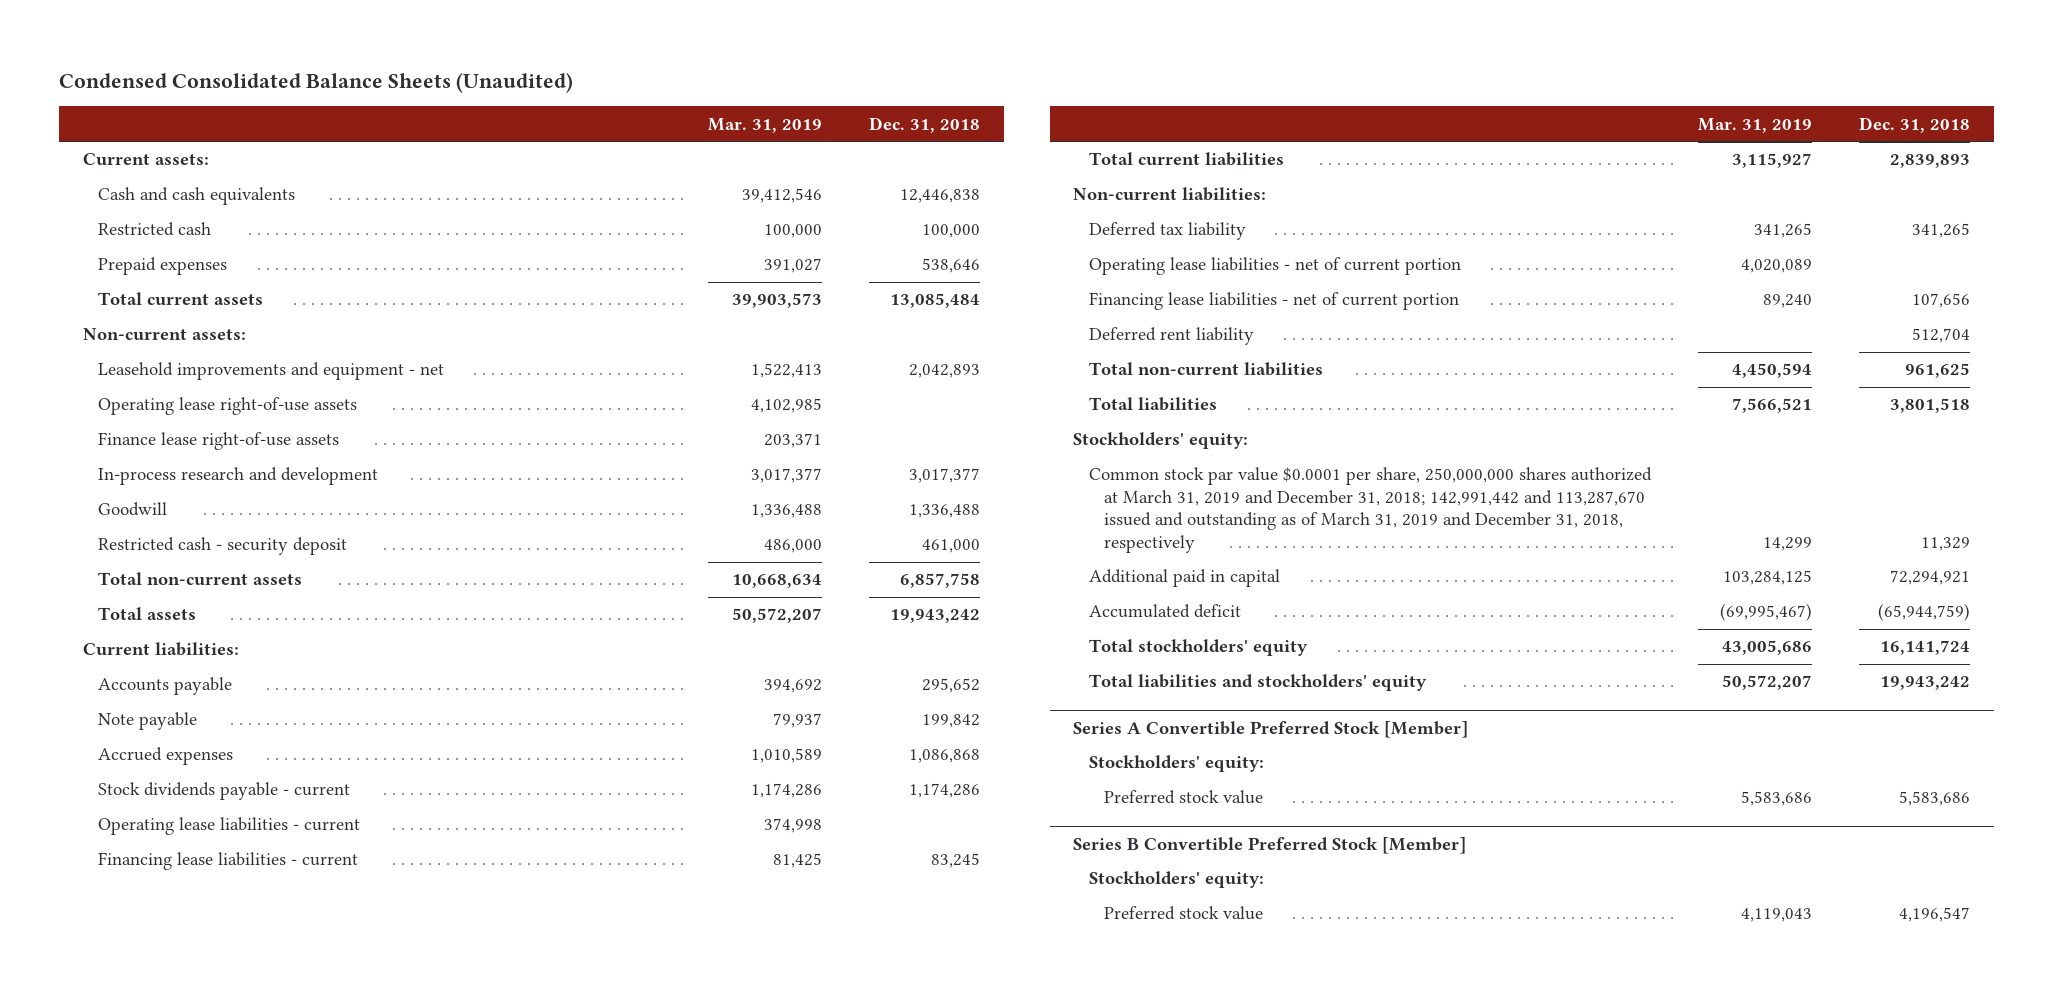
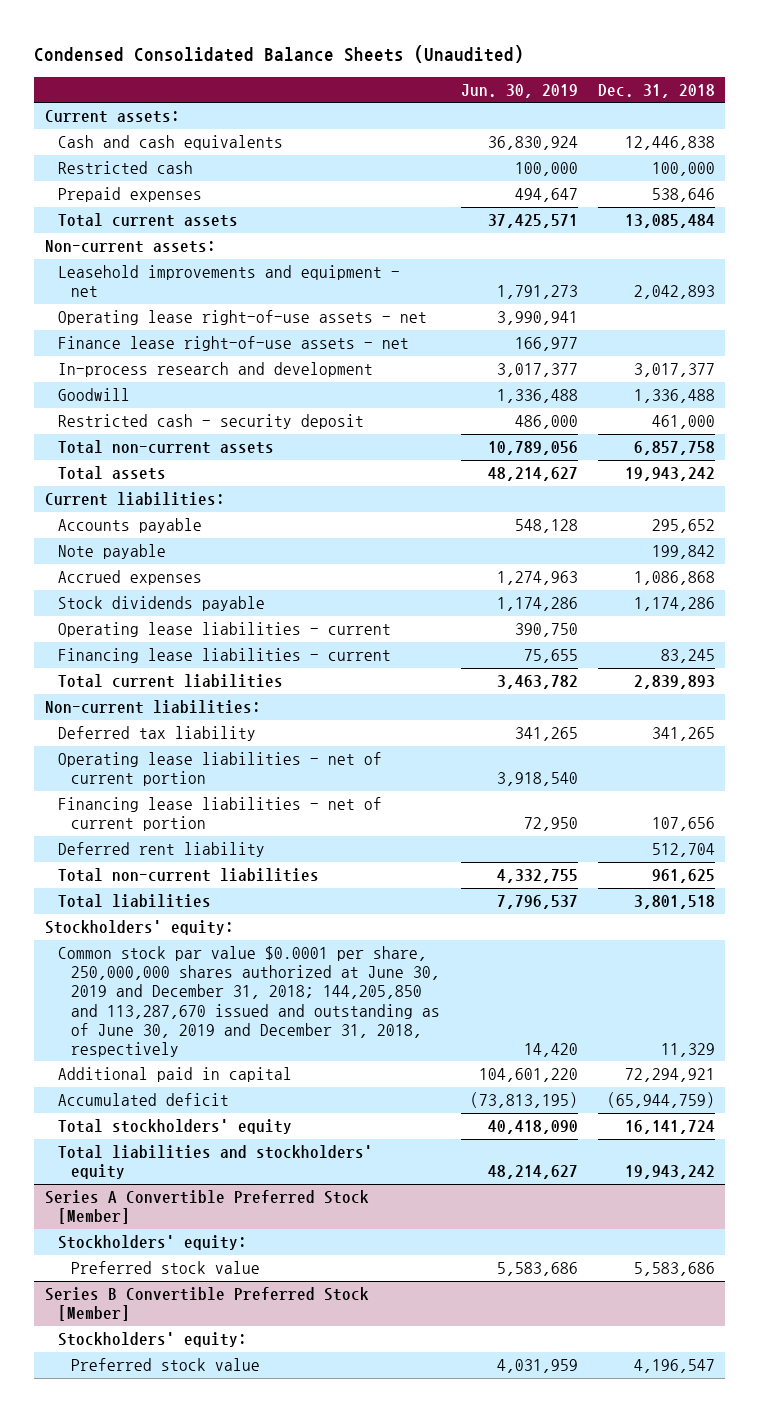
- | Mar. 31, 2019 | Dec. 31, 2018
+ | Jun. 30, 2019 | Dec. 31, 2018
- Operating lease right-of-use assets | 4,102,985 |
- Finance lease right-of-use assets | 203,371 |
+ Operating lease right-of-use assets - net | 3,990,941 |
+ Finance lease right-of-use assets - net | 166,977 |
- Stock dividends payable - current | 1,174,286 | 1,174,286
+ Stock dividends payable | 1,174,286 | 1,174,286
- Common stock par value $0.0001 per share, 250,000,000 shares authorized at March 31, 2019 and December 31, 2018; 142,991,442 and 113,287,670 issued and outstanding as of March 31, 2019 and December 31, 2018, respectively | 14,299 | 11,329
+ Common stock par value $0.0001 per share, 250,000,000 shares authorized at June 30, 2019 and December 31, 2018; 144,205,850 and 113,287,670 issued and outstanding as of June 30, 2019 and December 31, 2018, respectively | 14,420 | 11,329

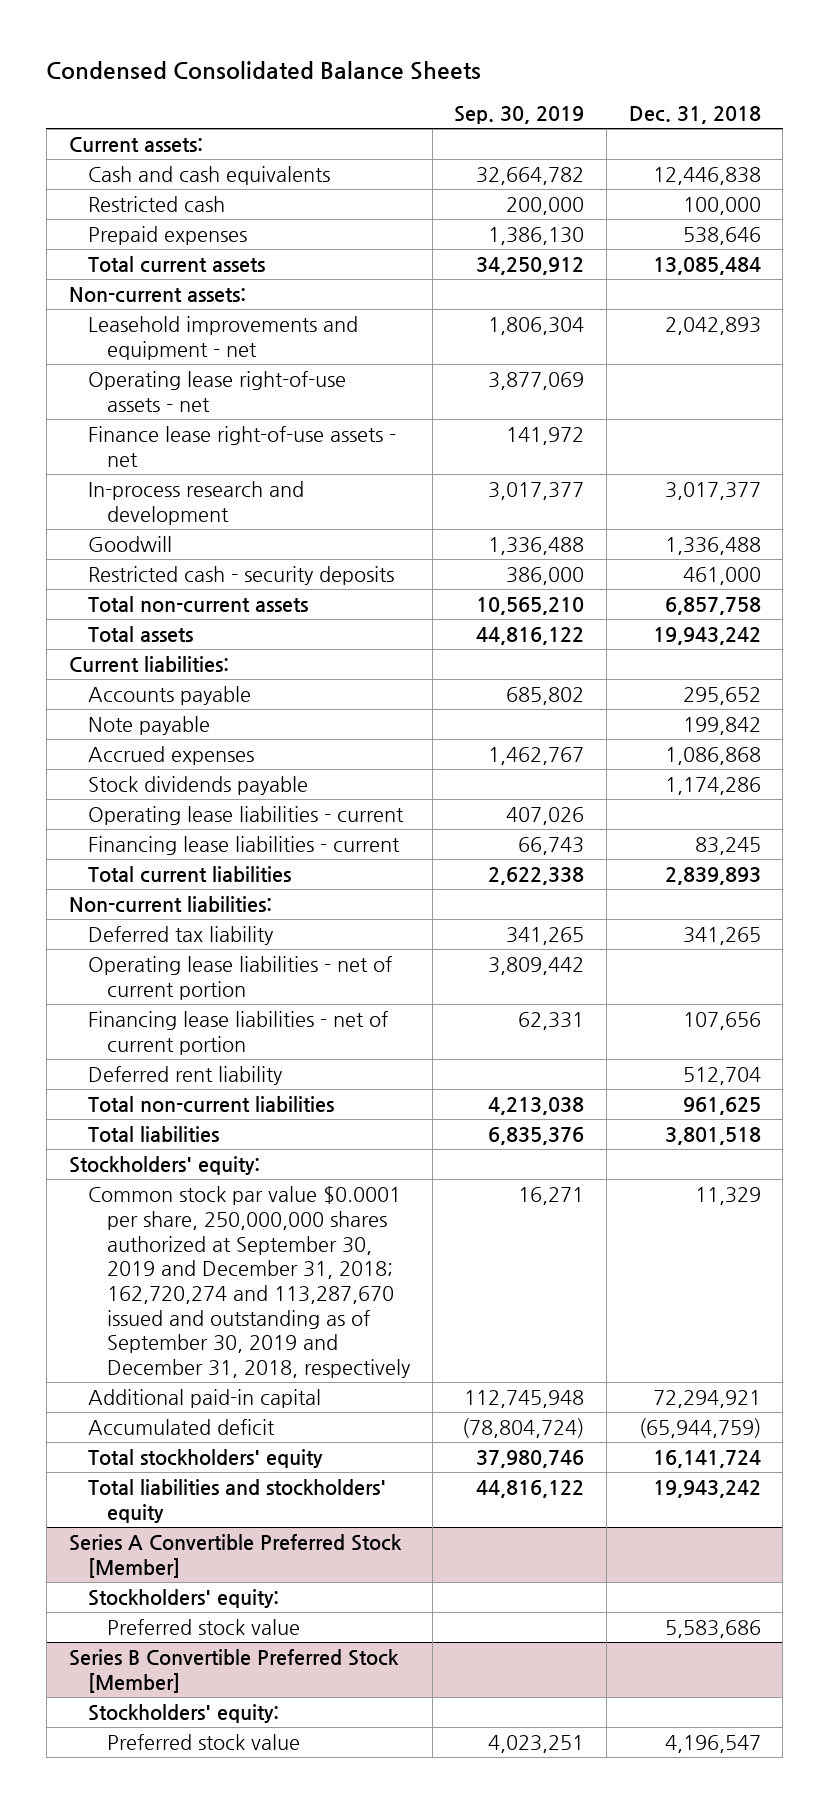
- Condensed Consolidated Balance Sheets (Unaudited)
+ Condensed Consolidated Balance Sheets
- | Jun. 30, 2019 | Dec. 31, 2018
+ | Sep. 30, 2019 | Dec. 31, 2018
- Restricted cash - security deposit | 486,000 | 461,000
+ Restricted cash - security deposits | 386,000 | 461,000
- Common stock par value $0.0001 per share, 250,000,000 shares authorized at June 30, 2019 and December 31, 2018; 144,205,850 and 113,287,670 issued and outstanding as of June 30, 2019 and December 31, 2018, respectively | 14,420 | 11,329
- Additional paid in capital | 104,601,220 | 72,294,921
+ Common stock par value $0.0001 per share, 250,000,000 shares authorized at September 30, 2019 and December 31, 2018; 162,720,274 and 113,287,670 issued and outstanding as of September 30, 2019 and December 31, 2018, respectively | 16,271 | 11,329
+ Additional paid-in capital | 112,745,948 | 72,294,921

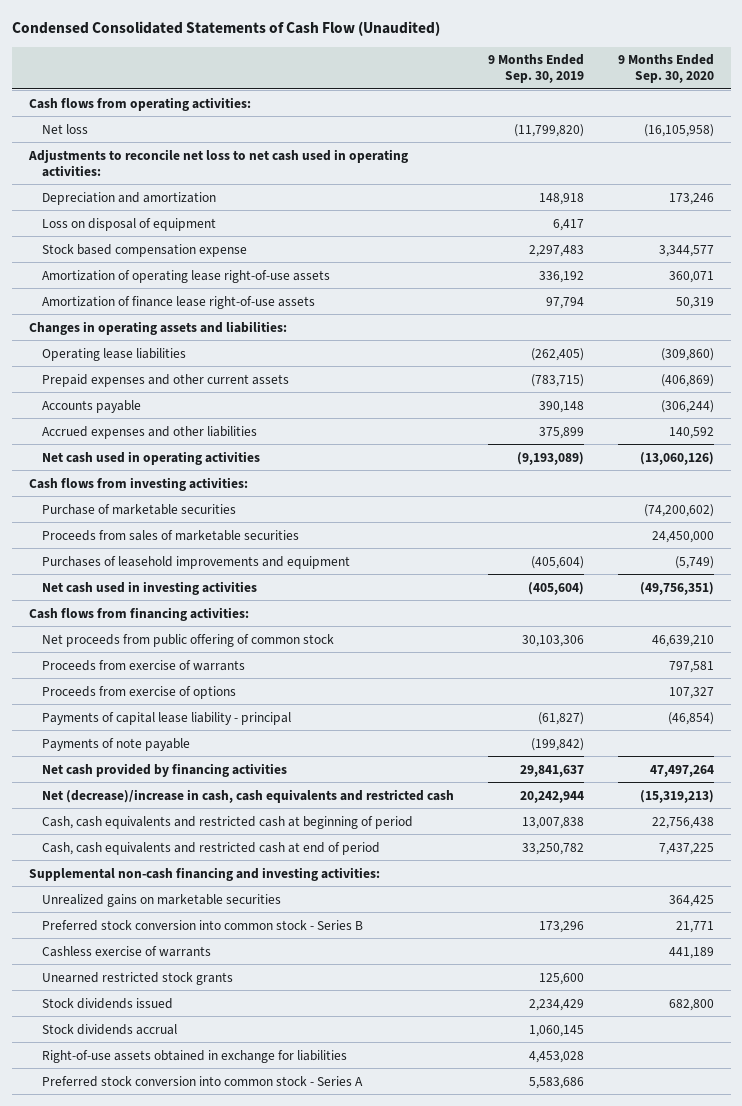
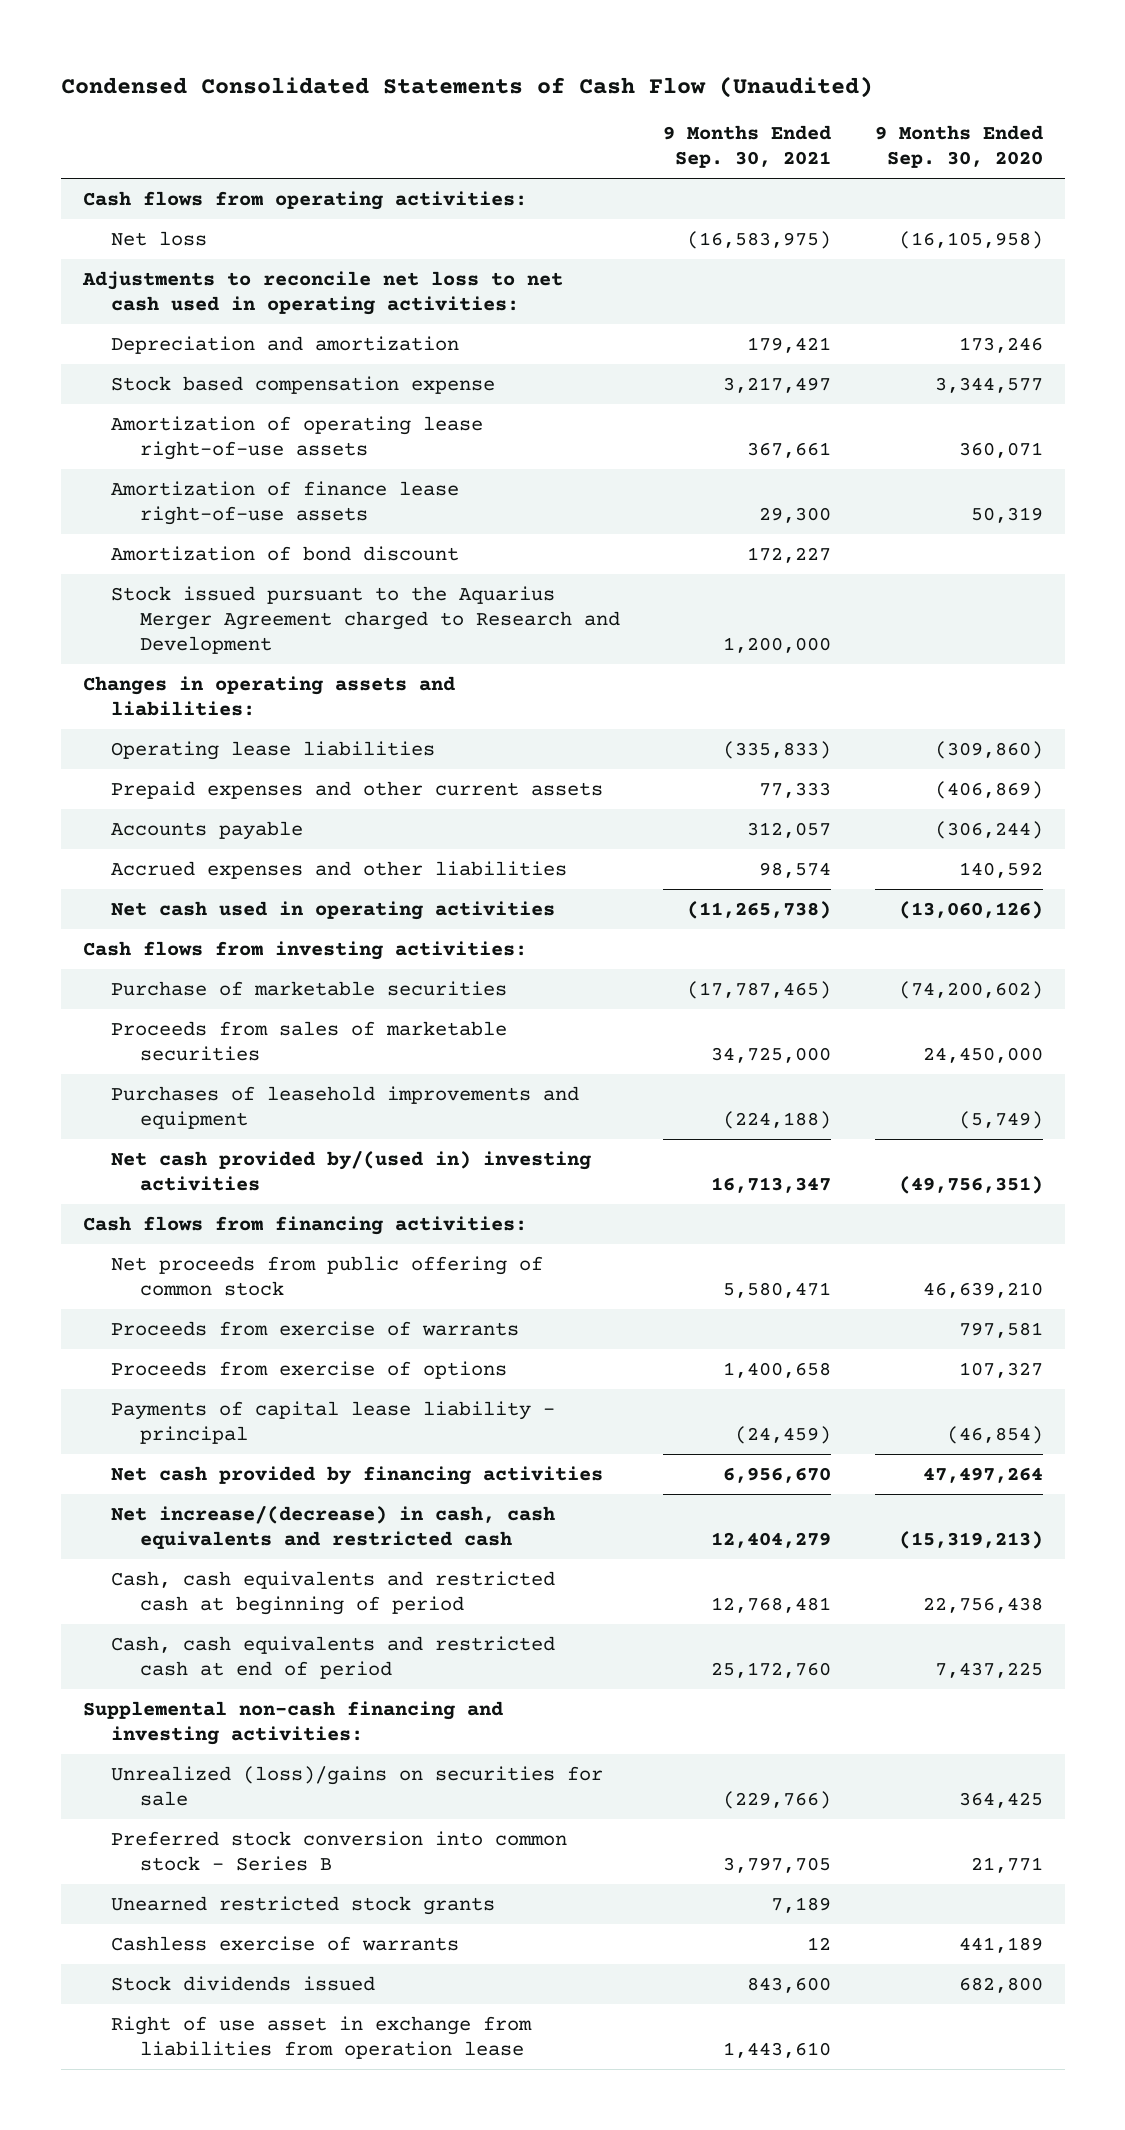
- | 9 Months Ended Sep. 30, 2019 | 9 Months Ended Sep. 30, 2020
+ | 9 Months Ended Sep. 30, 2021 | 9 Months Ended Sep. 30, 2020
- Loss on disposal of equipment | 6,417 |
+ Amortization of bond discount | 172,227 |
+ Stock issued pursuant to the Aquarius Merger Agreement charged to Research and Development | 1,200,000 |
- Net cash used in investing activities | (405,604) | (49,756,351)
+ Net cash provided by/(used in) investing activities | 16,713,347 | (49,756,351)
- Payments of note payable | (199,842) |
- Net (decrease)/increase in cash, cash equivalents and restricted cash | 20,242,944 | (15,319,213)
+ Net increase/(decrease) in cash, cash equivalents and restricted cash | 12,404,279 | (15,319,213)
- Unrealized gains on marketable securities | | 364,425
+ Unrealized (loss)/gains on securities for sale | (229,766) | 364,425
moved down: Cashless exercise of warrants | 12 | 441,189
- Stock dividends accrual | 1,060,145 |
- Right-of-use assets obtained in exchange for liabilities | 4,453,028 |
- Preferred stock conversion into common stock - Series A | 5,583,686 |
+ Right of use asset in exchange from liabilities from operation lease | 1,443,610 |

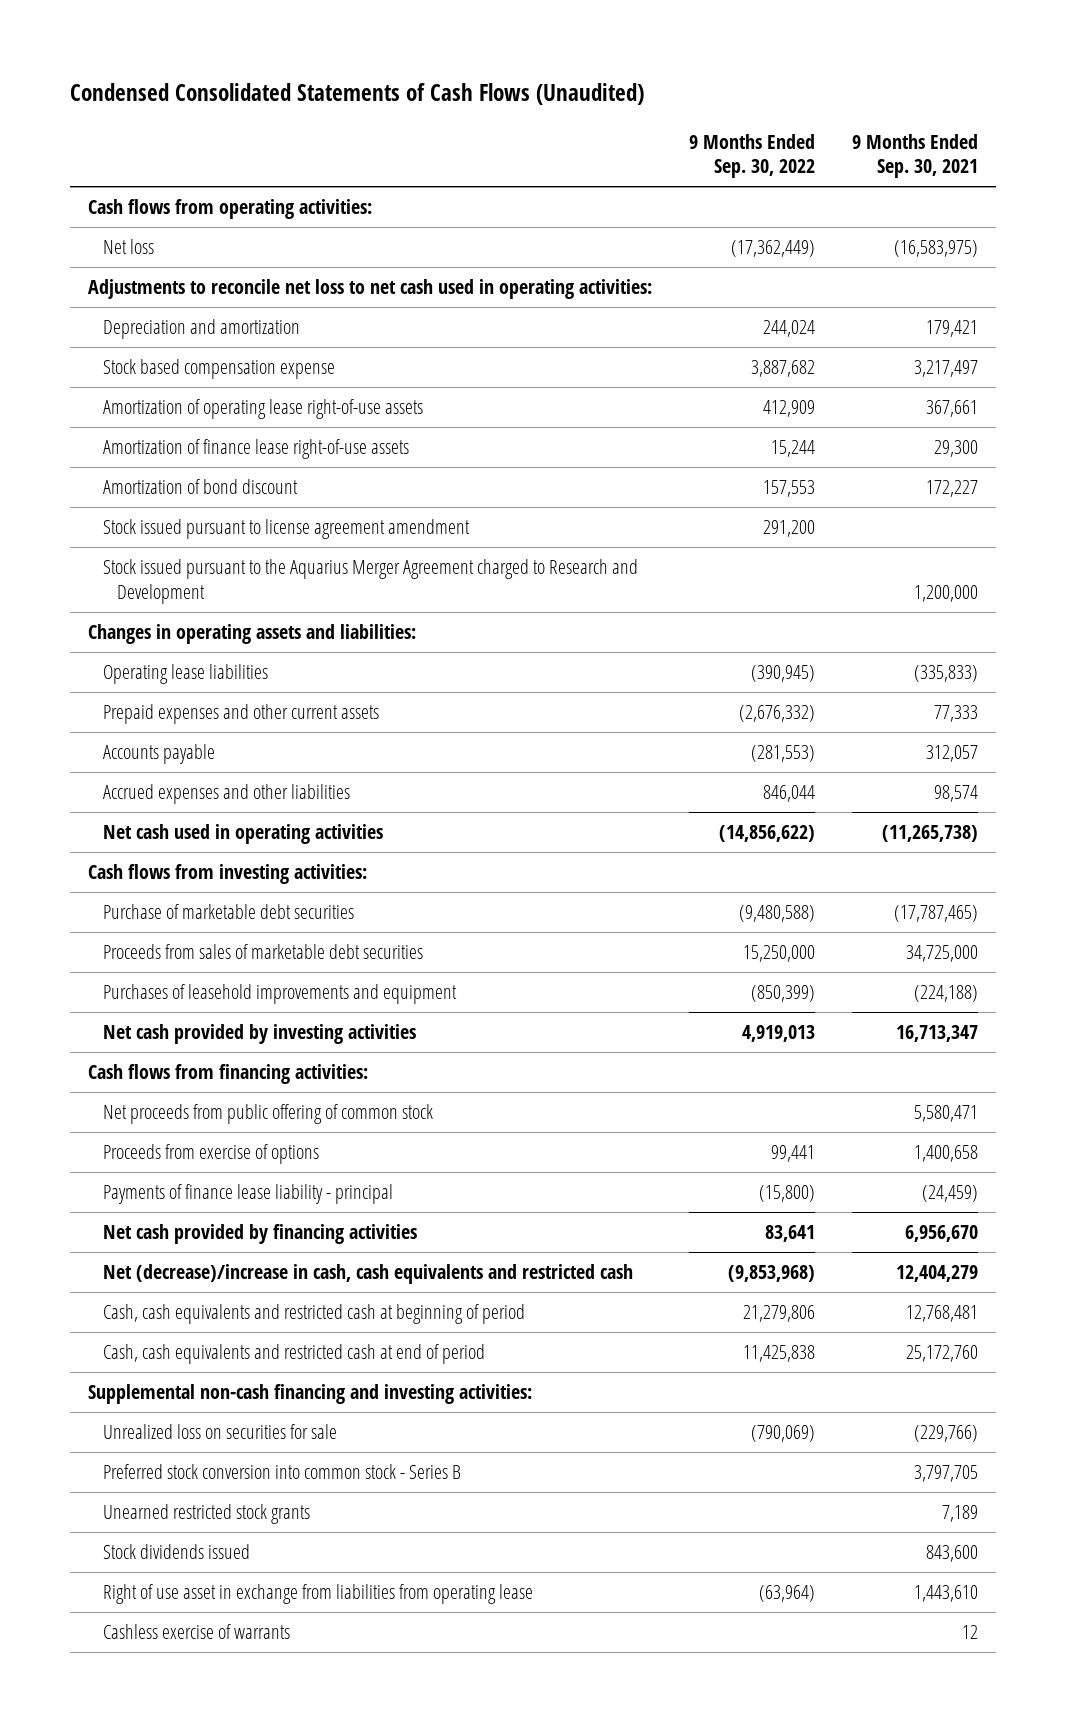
- Condensed Consolidated Statements of Cash Flow (Unaudited)
+ Condensed Consolidated Statements of Cash Flows (Unaudited)
- | 9 Months Ended Sep. 30, 2021 | 9 Months Ended Sep. 30, 2020
+ | 9 Months Ended Sep. 30, 2022 | 9 Months Ended Sep. 30, 2021
+ Stock issued pursuant to license agreement amendment | 291,200 |
- Purchase of marketable securities | (17,787,465) | (74,200,602)
- Proceeds from sales of marketable securities | 34,725,000 | 24,450,000
+ Purchase of marketable debt securities | (9,480,588) | (17,787,465)
+ Proceeds from sales of marketable debt securities | 15,250,000 | 34,725,000
- Net cash provided by/(used in) investing activities | 16,713,347 | (49,756,351)
+ Net cash provided by investing activities | 4,919,013 | 16,713,347
- Proceeds from exercise of warrants | | 797,581
- Payments of capital lease liability - principal | (24,459) | (46,854)
+ Payments of finance lease liability - principal | (15,800) | (24,459)
- Net increase/(decrease) in cash, cash equivalents and restricted cash | 12,404,279 | (15,319,213)
+ Net (decrease)/increase in cash, cash equivalents and restricted cash | (9,853,968) | 12,404,279
- Unrealized (loss)/gains on securities for sale | (229,766) | 364,425
+ Unrealized loss on securities for sale | (790,069) | (229,766)
- Right of use asset in exchange from liabilities from operation lease | 1,443,610 |
+ Right of use asset in exchange from liabilities from operating lease | (63,964) | 1,443,610
moved down: Cashless exercise of warrants | | 12

